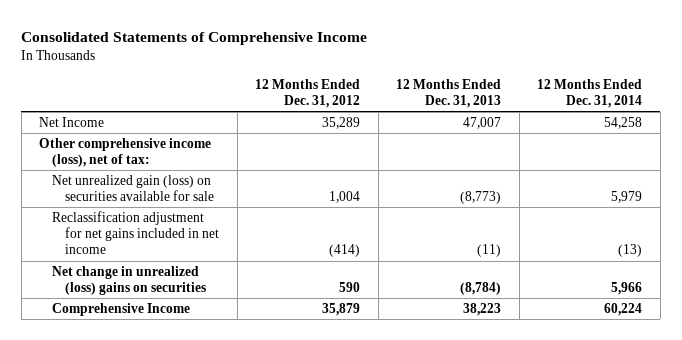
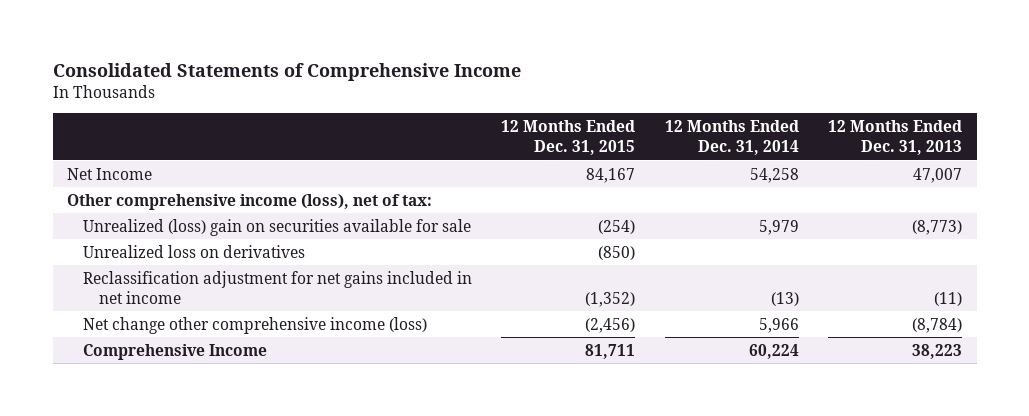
- | 12 Months Ended Dec. 31, 2012 | 12 Months Ended Dec. 31, 2013 | 12 Months Ended Dec. 31, 2014
+ | 12 Months Ended Dec. 31, 2015 | 12 Months Ended Dec. 31, 2014 | 12 Months Ended Dec. 31, 2013
- Net unrealized gain (loss) on securities available for sale | 1,004 | (8,773) | 5,979
+ Unrealized (loss) gain on securities available for sale | (254) | 5,979 | (8,773)
+ Unrealized loss on derivatives | (850) | |
- Net change in unrealized (loss) gains on securities | 590 | (8,784) | 5,966
+ Net change other comprehensive income (loss) | (2,456) | 5,966 | (8,784)

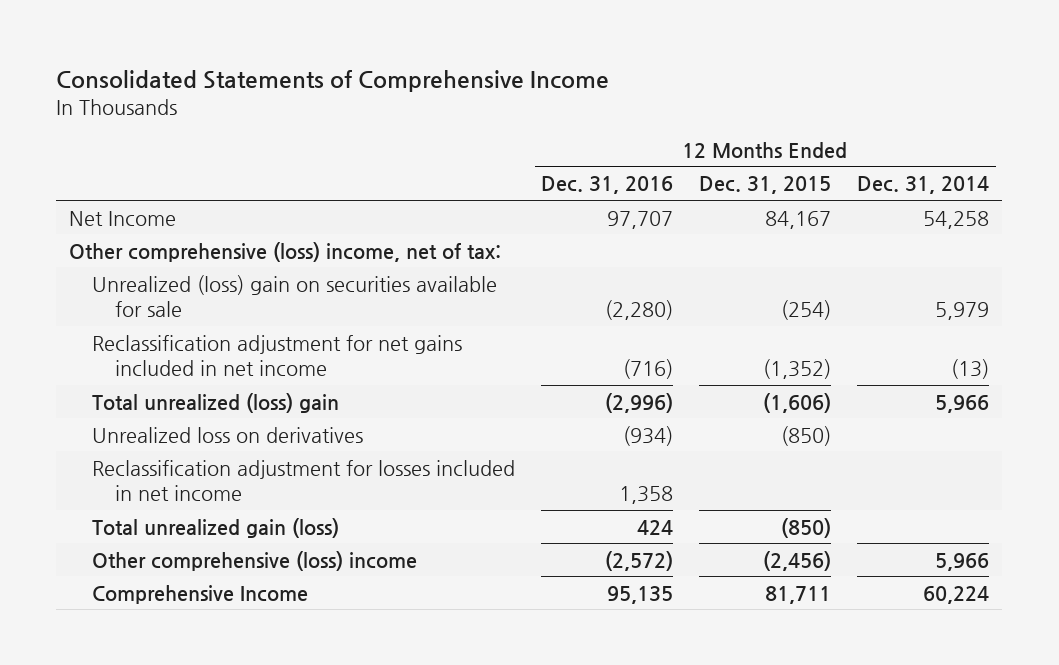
- | 12 Months Ended Dec. 31, 2015 | 12 Months Ended Dec. 31, 2014 | 12 Months Ended Dec. 31, 2013
+ | 12 Months Ended Dec. 31, 2016 | 12 Months Ended Dec. 31, 2015 | 12 Months Ended Dec. 31, 2014
- Other comprehensive income (loss), net of tax:
+ Other comprehensive (loss) income, net of tax:
- Net change other comprehensive income (loss) | (2,456) | 5,966 | (8,784)
+ Total unrealized (loss) gain | (2,996) | (1,606) | 5,966
moved down: Unrealized loss on derivatives | (934) | (850) |
+ Reclassification adjustment for losses included in net income | 1,358 | |
+ Total unrealized gain (loss) | 424 | (850) |
+ Other comprehensive (loss) income | (2,572) | (2,456) | 5,966

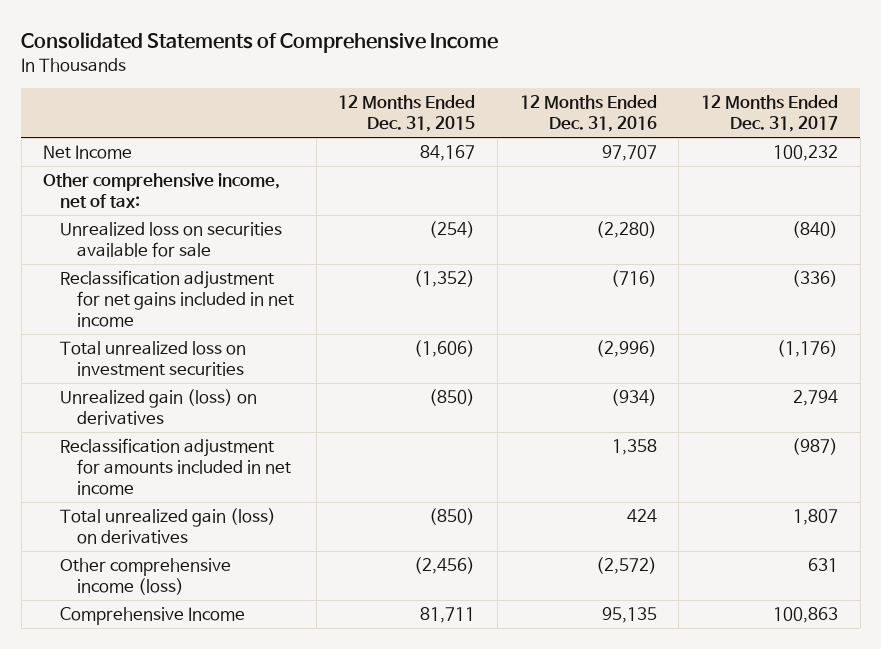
- | 12 Months Ended Dec. 31, 2016 | 12 Months Ended Dec. 31, 2015 | 12 Months Ended Dec. 31, 2014
+ | 12 Months Ended Dec. 31, 2015 | 12 Months Ended Dec. 31, 2016 | 12 Months Ended Dec. 31, 2017
- Other comprehensive (loss) income, net of tax:
- Unrealized (loss) gain on securities available for sale | (2,280) | (254) | 5,979
+ Other comprehensive income, net of tax:
+ Unrealized loss on securities available for sale | (254) | (2,280) | (840)
- Total unrealized (loss) gain | (2,996) | (1,606) | 5,966
- Unrealized loss on derivatives | (934) | (850) |
- Reclassification adjustment for losses included in net income | 1,358 | |
- Total unrealized gain (loss) | 424 | (850) |
- Other comprehensive (loss) income | (2,572) | (2,456) | 5,966
+ Total unrealized loss on investment securities | (1,606) | (2,996) | (1,176)
+ Unrealized gain (loss) on derivatives | (850) | (934) | 2,794
+ Reclassification adjustment for amounts included in net income | | 1,358 | (987)
+ Total unrealized gain (loss) on derivatives | (850) | 424 | 1,807
+ Other comprehensive income (loss) | (2,456) | (2,572) | 631

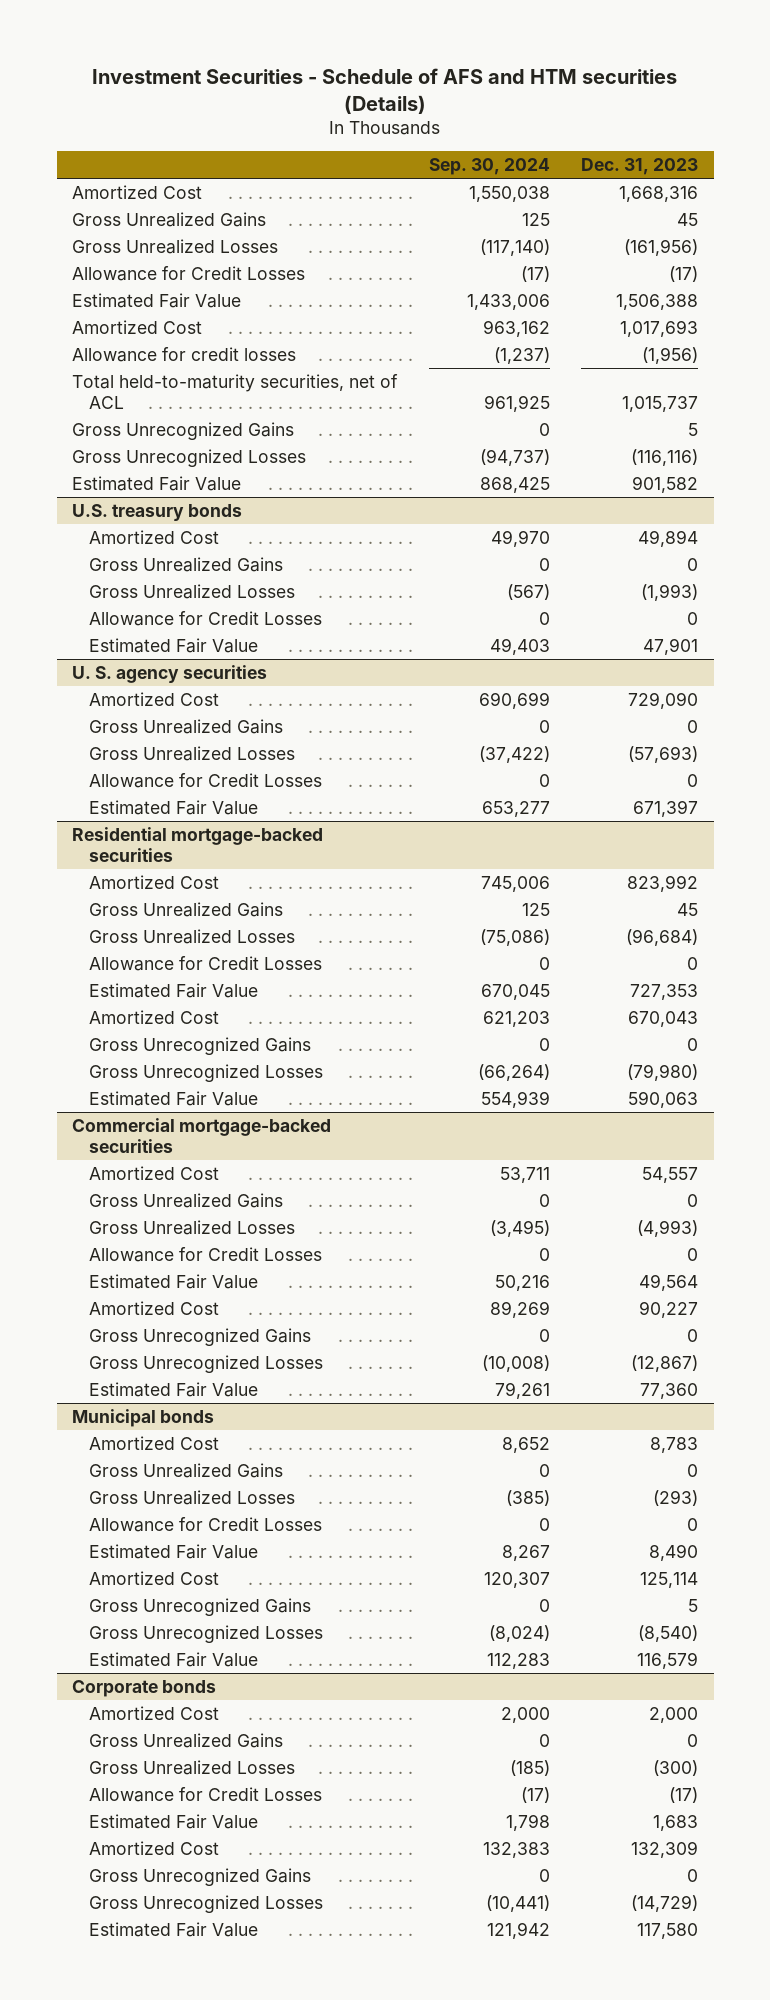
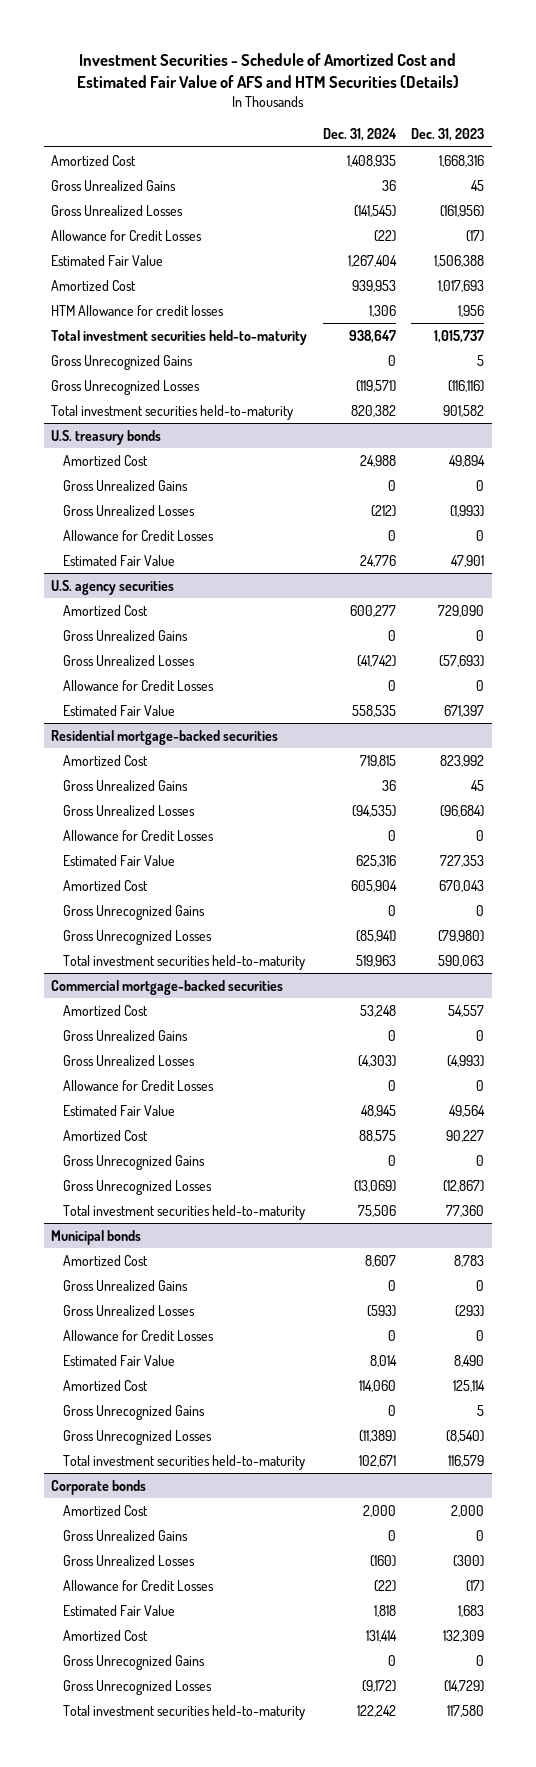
- Investment Securities - Schedule of AFS and HTM securities (Details)
+ Investment Securities - Schedule of Amortized Cost and Estimated Fair Value of AFS and HTM Securities (Details)
- | Sep. 30, 2024 | Dec. 31, 2023
+ | Dec. 31, 2024 | Dec. 31, 2023
- Allowance for credit losses | (1,237) | (1,956)
- Total held-to-maturity securities, net of ACL | 961,925 | 1,015,737
+ HTM Allowance for credit losses | 1,306 | 1,956
+ Total investment securities held-to-maturity | 938,647 | 1,015,737
- Estimated Fair Value | 868,425 | 901,582
+ Total investment securities held-to-maturity | 820,382 | 901,582
- U. S. agency securities
+ U.S. agency securities
@ Residential mortgage-backed securities
- Estimated Fair Value | 554,939 | 590,063
+ Total investment securities held-to-maturity | 519,963 | 590,063
@ Commercial mortgage-backed securities
- Estimated Fair Value | 79,261 | 77,360
+ Total investment securities held-to-maturity | 75,506 | 77,360
@ Municipal bonds
- Estimated Fair Value | 112,283 | 116,579
+ Total investment securities held-to-maturity | 102,671 | 116,579
@ Corporate bonds
- Estimated Fair Value | 121,942 | 117,580
+ Total investment securities held-to-maturity | 122,242 | 117,580

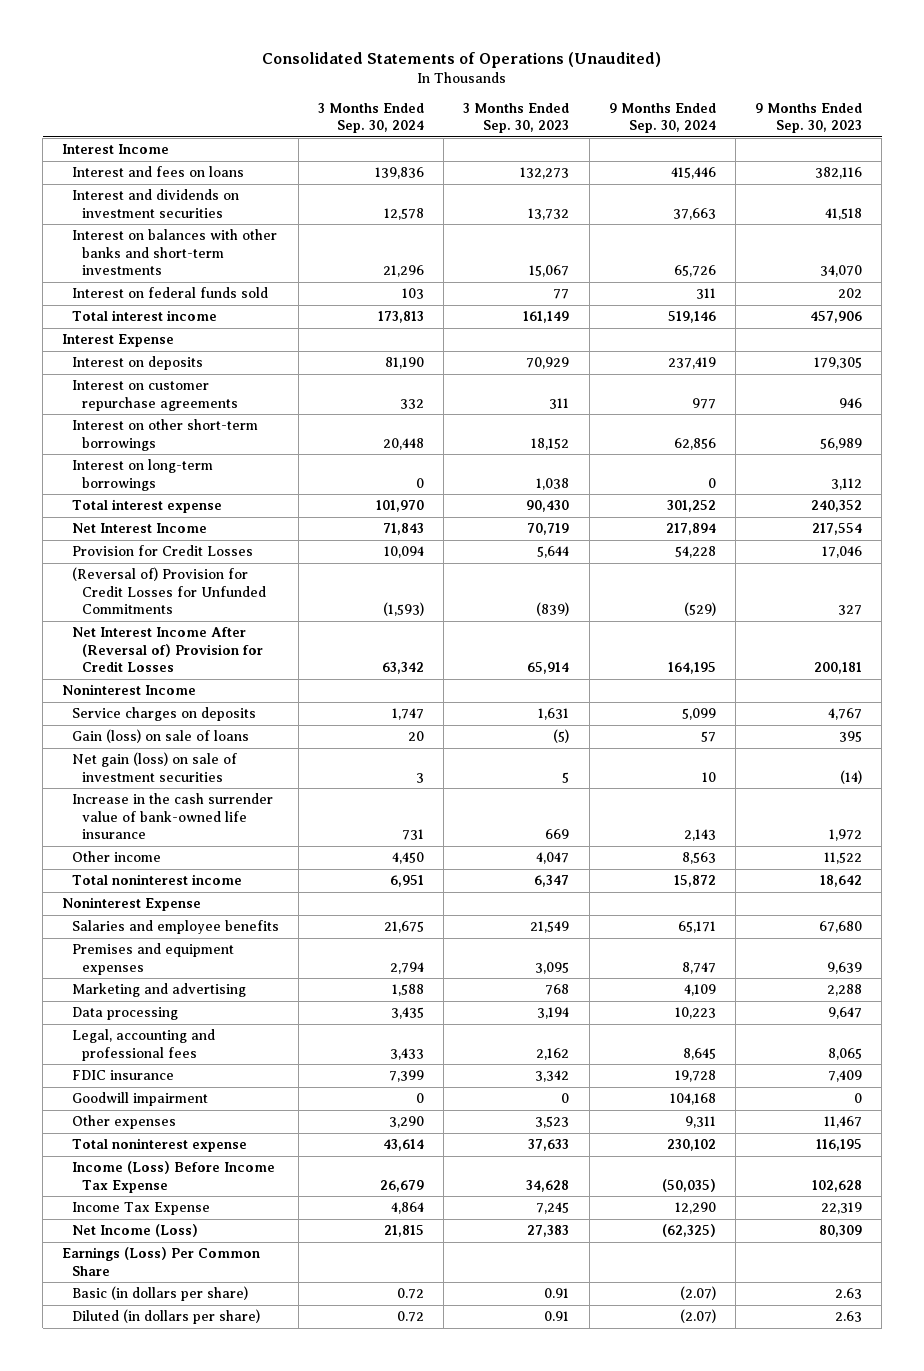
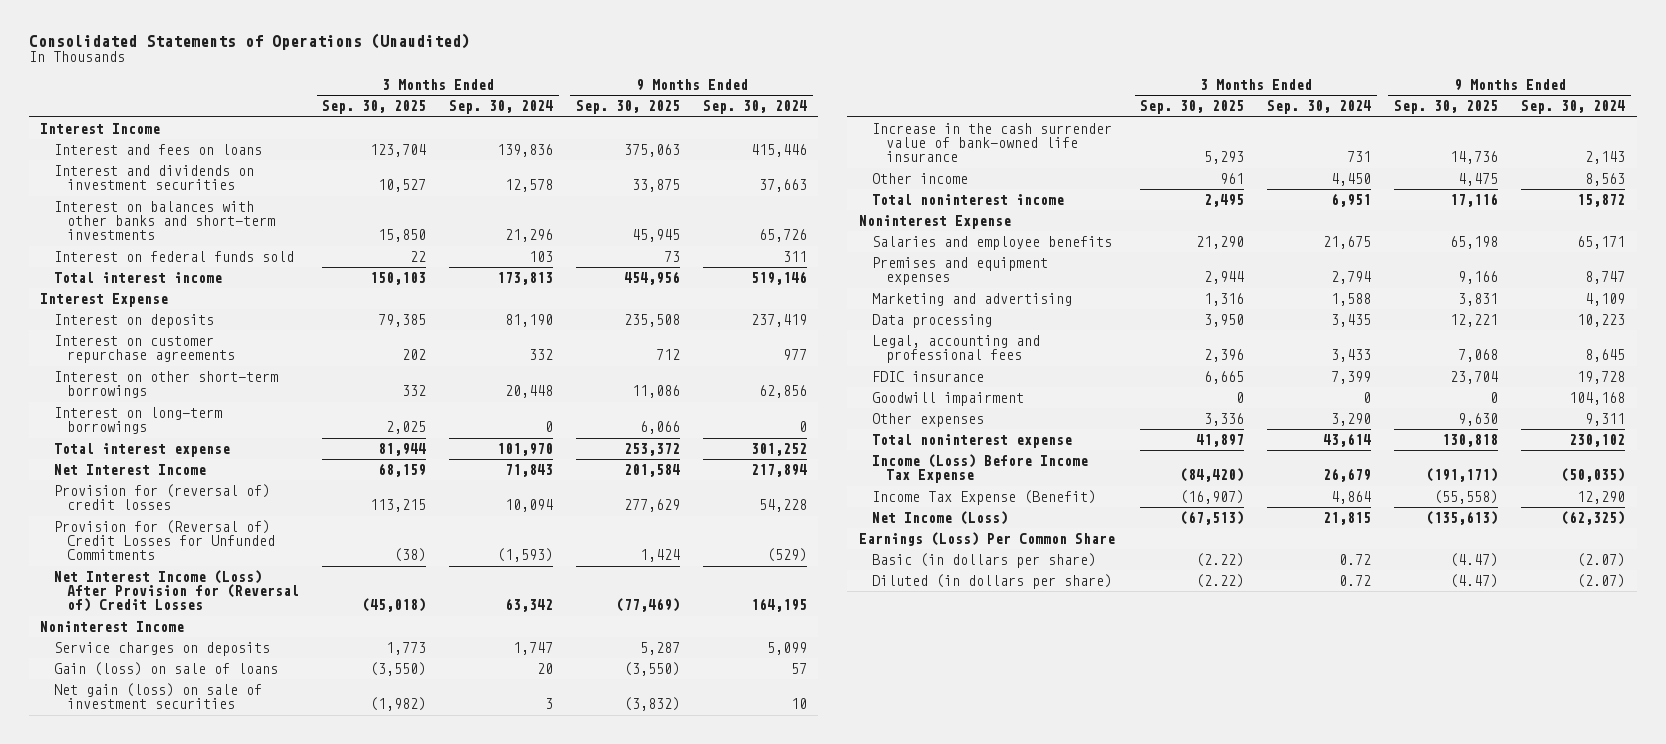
- | 3 Months Ended Sep. 30, 2024 | 3 Months Ended Sep. 30, 2023 | 9 Months Ended Sep. 30, 2024 | 9 Months Ended Sep. 30, 2023
+ | 3 Months Ended Sep. 30, 2025 | 3 Months Ended Sep. 30, 2024 | 9 Months Ended Sep. 30, 2025 | 9 Months Ended Sep. 30, 2024
- Provision for Credit Losses | 10,094 | 5,644 | 54,228 | 17,046
- (Reversal of) Provision for Credit Losses for Unfunded Commitments | (1,593) | (839) | (529) | 327
- Net Interest Income After (Reversal of) Provision for Credit Losses | 63,342 | 65,914 | 164,195 | 200,181
+ Provision for (reversal of) credit losses | 113,215 | 10,094 | 277,629 | 54,228
+ Provision for (Reversal of) Credit Losses for Unfunded Commitments | (38) | (1,593) | 1,424 | (529)
+ Net Interest Income (Loss) After Provision for (Reversal of) Credit Losses | (45,018) | 63,342 | (77,469) | 164,195
- Income Tax Expense | 4,864 | 7,245 | 12,290 | 22,319
+ Income Tax Expense (Benefit) | (16,907) | 4,864 | (55,558) | 12,290

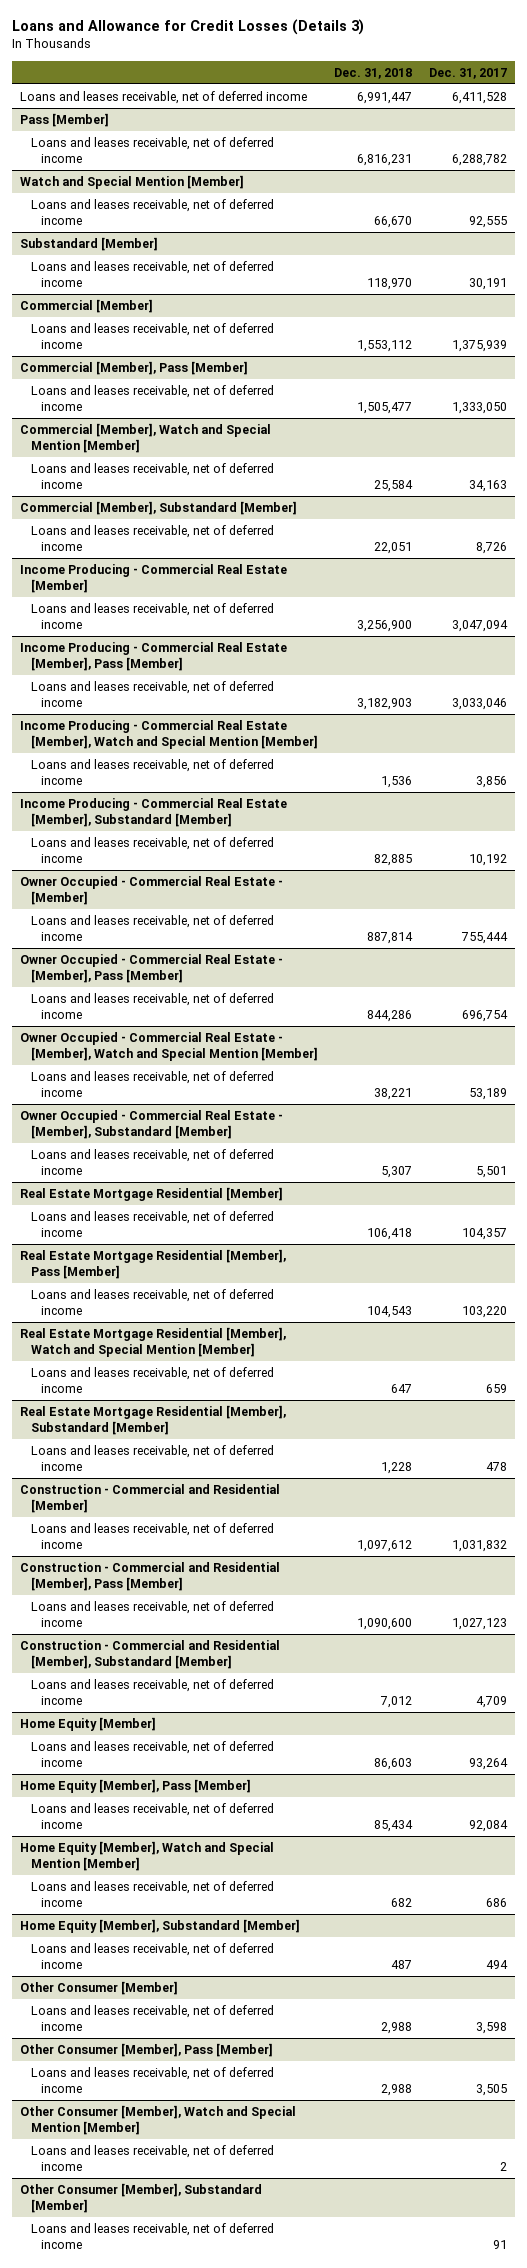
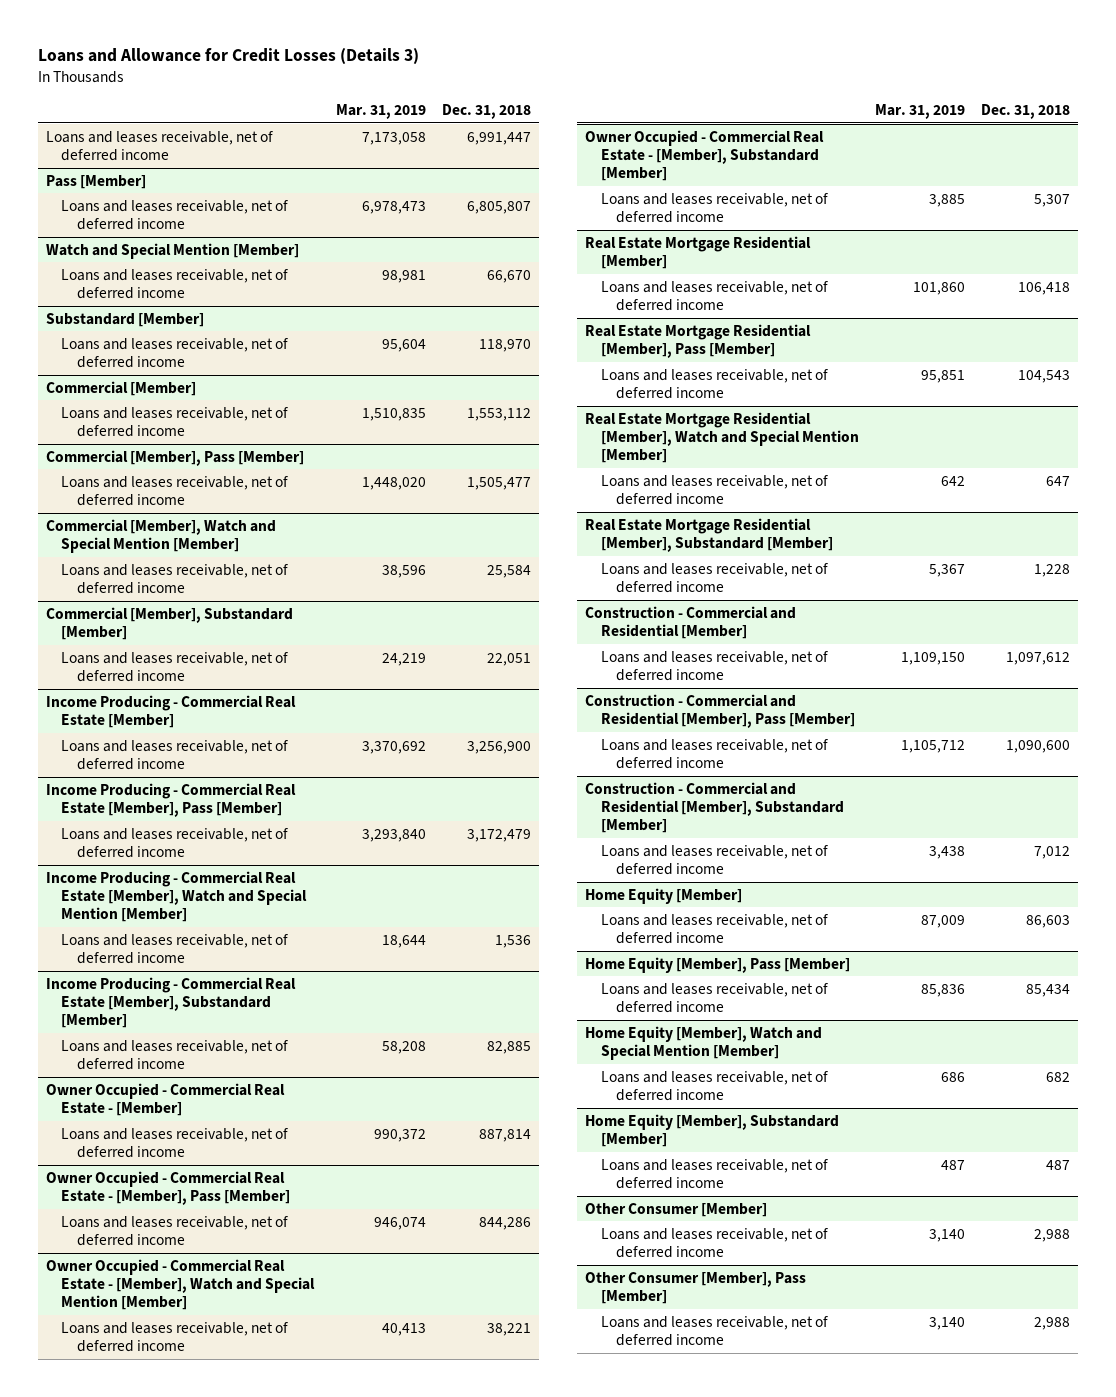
- | Dec. 31, 2018 | Dec. 31, 2017
+ | Mar. 31, 2019 | Dec. 31, 2018
@ Pass [Member]
- Loans and leases receivable, net of deferred income | 6,816,231 | 6,288,782
+ Loans and leases receivable, net of deferred income | 6,978,473 | 6,805,807
@ Income Producing - Commercial Real Estate [Member], Pass [Member]
- Loans and leases receivable, net of deferred income | 3,182,903 | 3,033,046
+ Loans and leases receivable, net of deferred income | 3,293,840 | 3,172,479
- Other Consumer [Member], Watch and Special Mention [Member]
- Loans and leases receivable, net of deferred income | | 2
- Other Consumer [Member], Substandard [Member]
- Loans and leases receivable, net of deferred income | | 91

